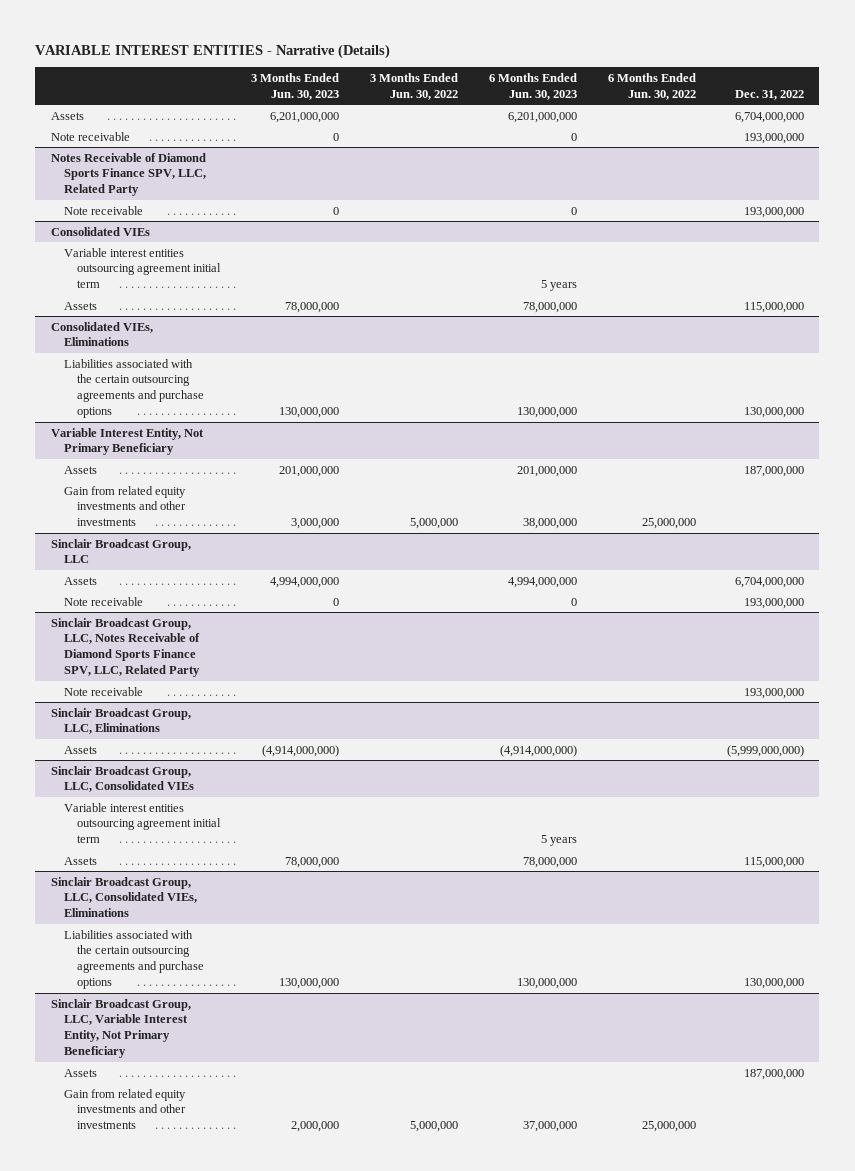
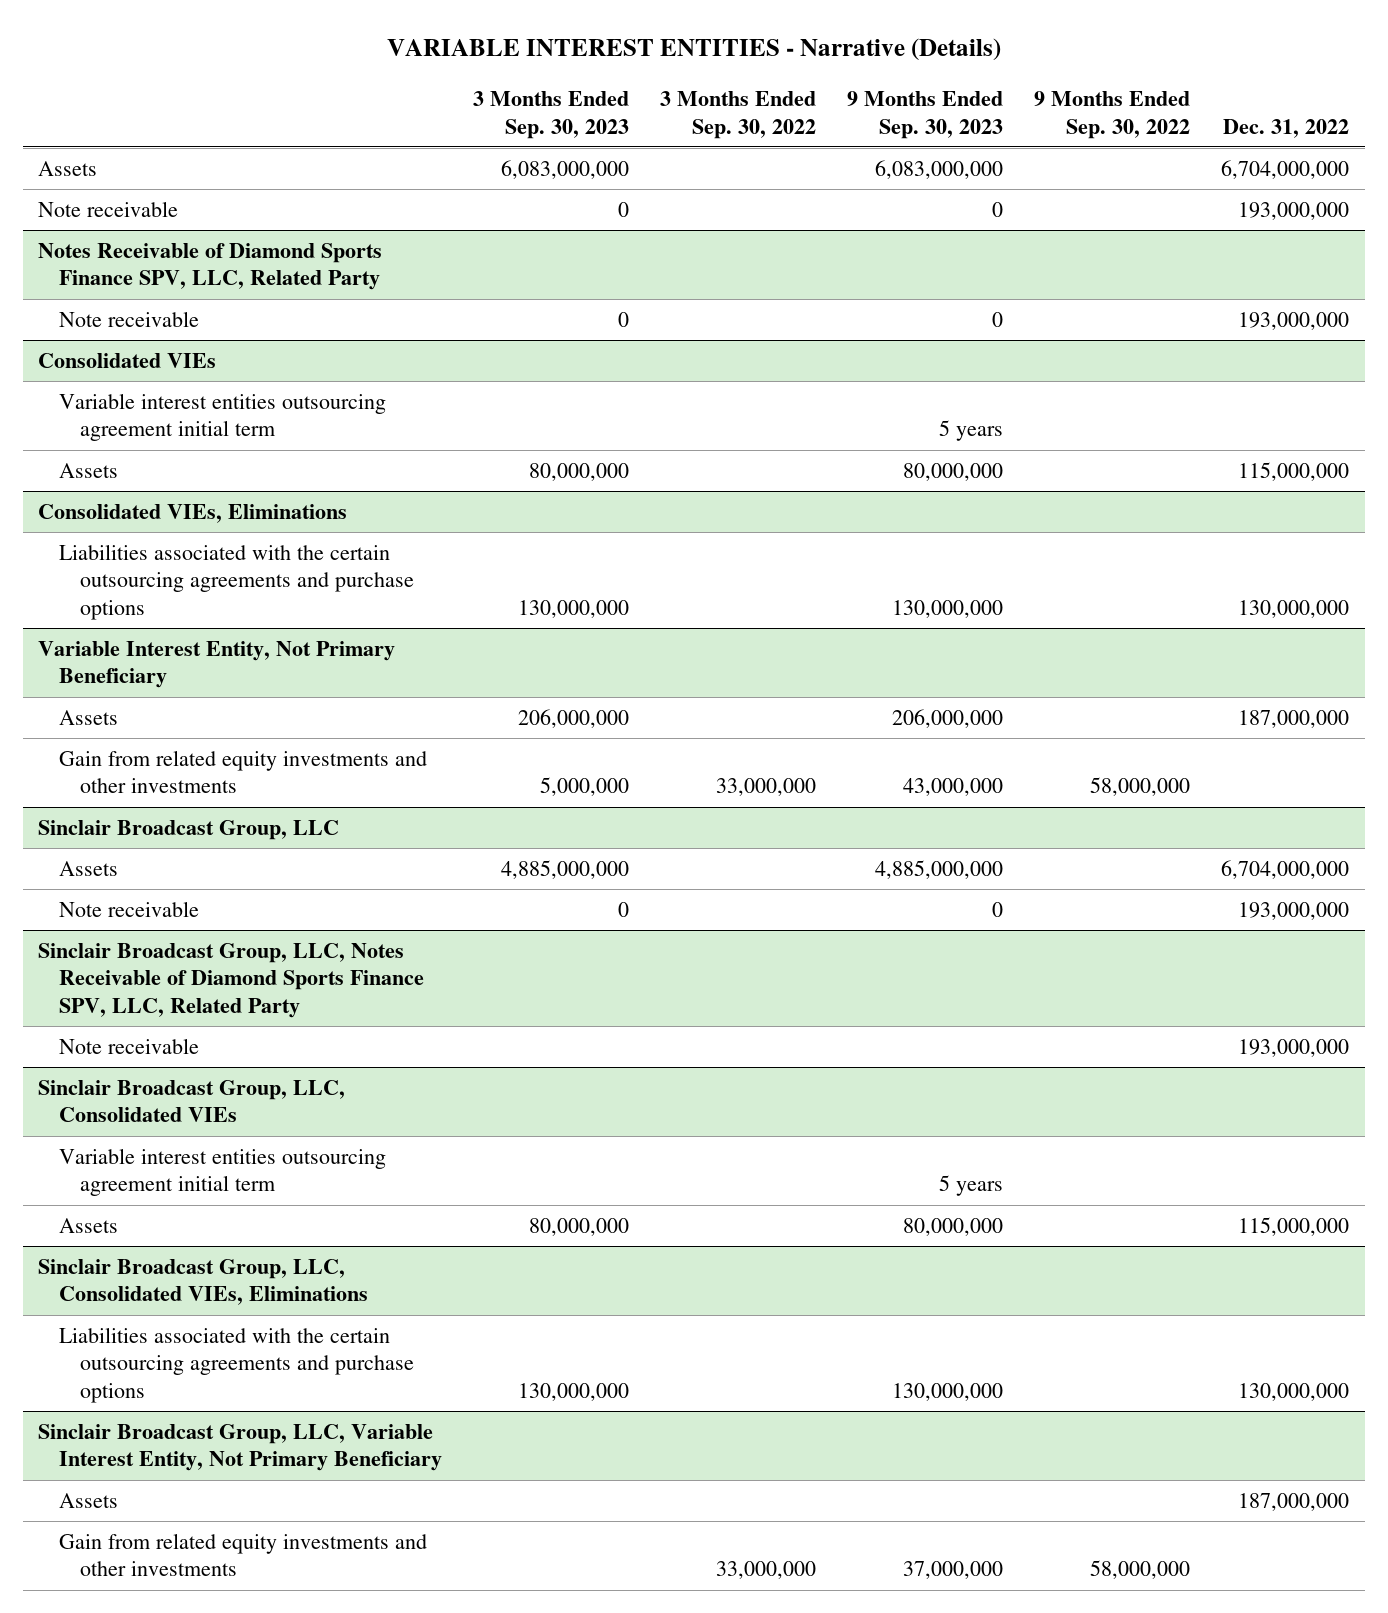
- | 3 Months Ended Jun. 30, 2023 | 3 Months Ended Jun. 30, 2022 | 6 Months Ended Jun. 30, 2023 | 6 Months Ended Jun. 30, 2022 | Dec. 31, 2022
+ | 3 Months Ended Sep. 30, 2023 | 3 Months Ended Sep. 30, 2022 | 9 Months Ended Sep. 30, 2023 | 9 Months Ended Sep. 30, 2022 | Dec. 31, 2022
- Sinclair Broadcast Group, LLC, Eliminations
- Assets | (4,914,000,000) | | (4,914,000,000) | | (5,999,000,000)

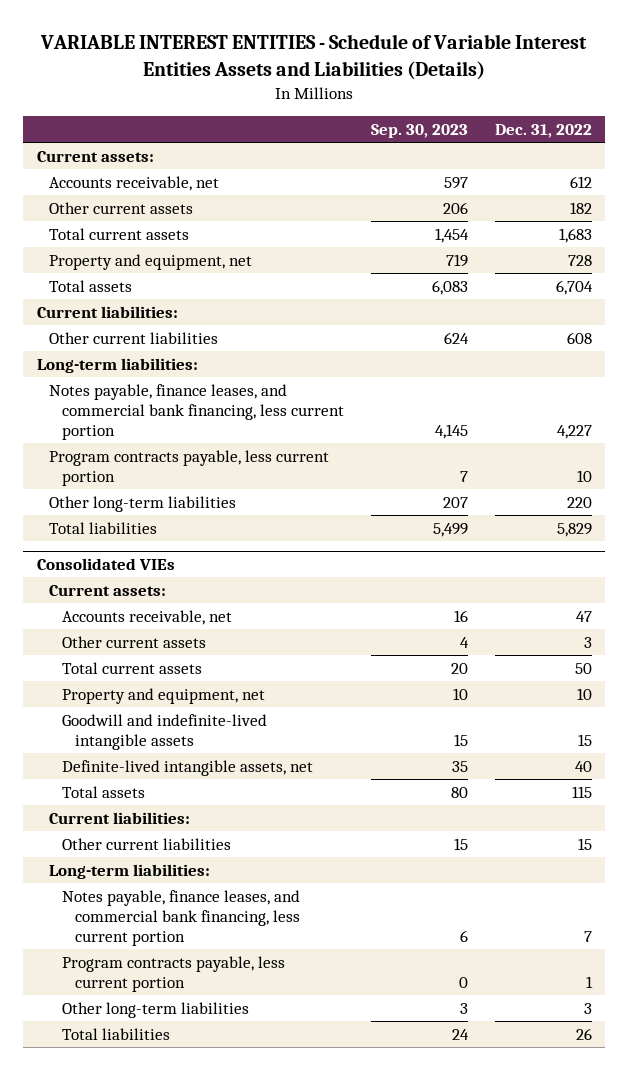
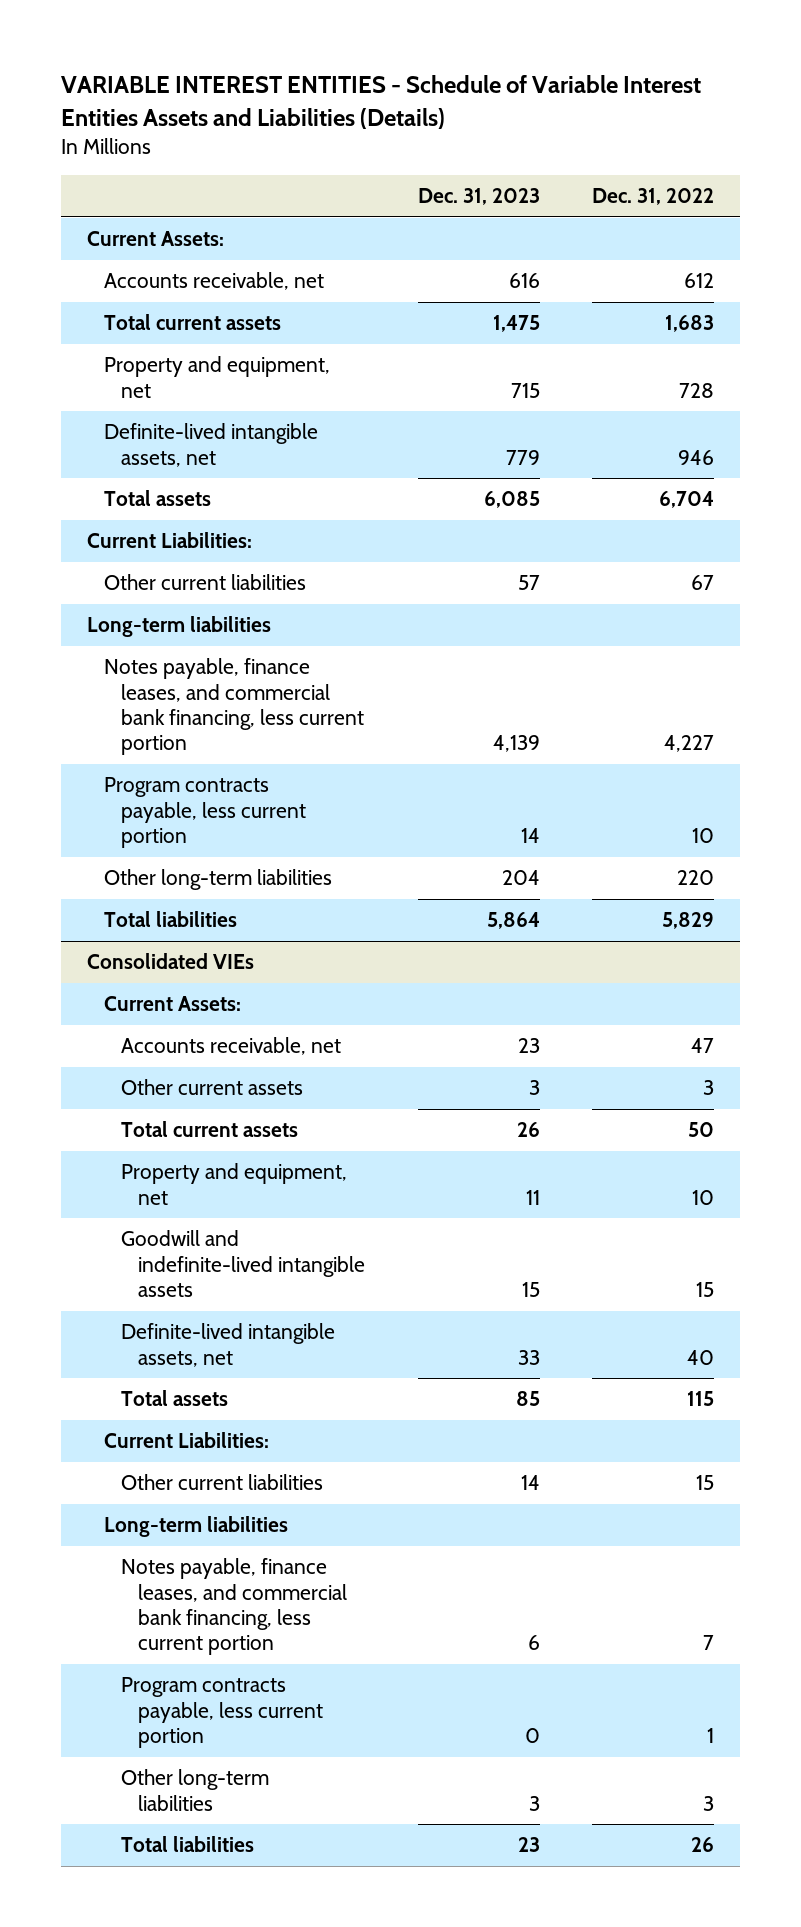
- | Sep. 30, 2023 | Dec. 31, 2022
+ | Dec. 31, 2023 | Dec. 31, 2022
- Current assets:
+ Current Assets:
- Other current assets | 206 | 182
+ Definite-lived intangible assets, net | 779 | 946
- Current liabilities:
- Other current liabilities | 624 | 608
- Long-term liabilities:
+ Current Liabilities:
+ Other current liabilities | 57 | 67
+ Long-term liabilities
@ Consolidated VIEs
- Current assets:
+ Current Assets:
- Current liabilities:
+ Current Liabilities:
- Long-term liabilities:
+ Long-term liabilities

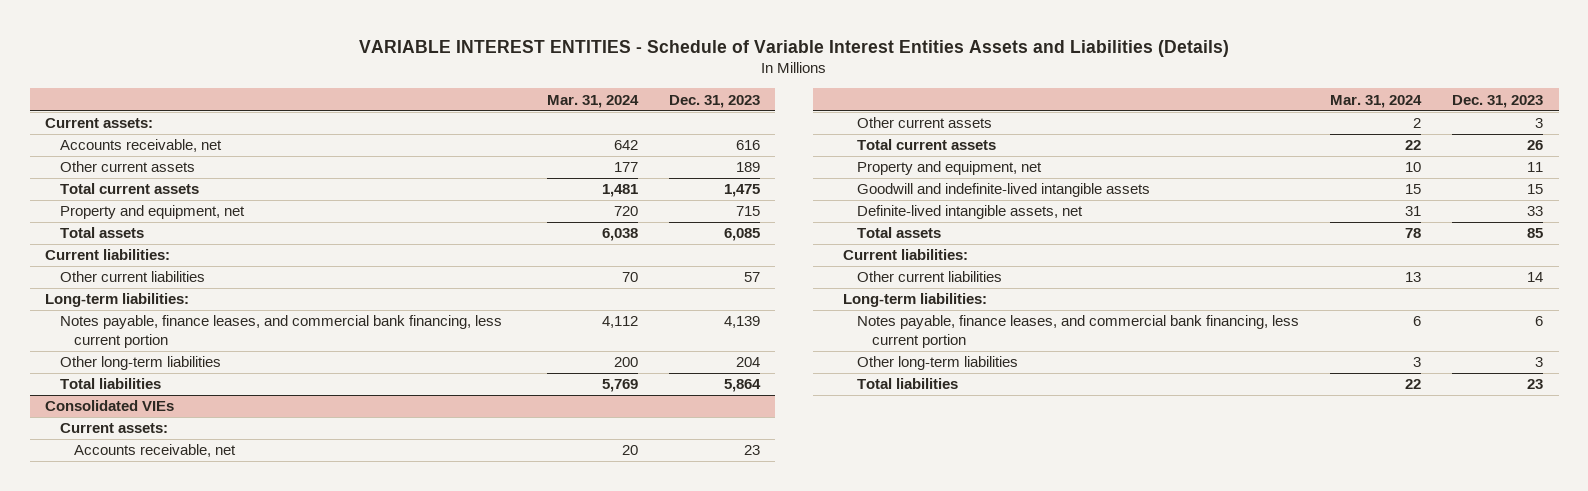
- | Dec. 31, 2023 | Dec. 31, 2022
+ | Mar. 31, 2024 | Dec. 31, 2023
- Current Assets:
+ Current assets:
+ Other current assets | 177 | 189
- Definite-lived intangible assets, net | 779 | 946
- Current Liabilities:
+ Current liabilities:
- Long-term liabilities
+ Long-term liabilities:
- Program contracts payable, less current portion | 14 | 10
@ Consolidated VIEs
- Current Assets:
+ Current assets:
- Current Liabilities:
+ Current liabilities:
- Long-term liabilities
+ Long-term liabilities:
- Program contracts payable, less current portion | 0 | 1

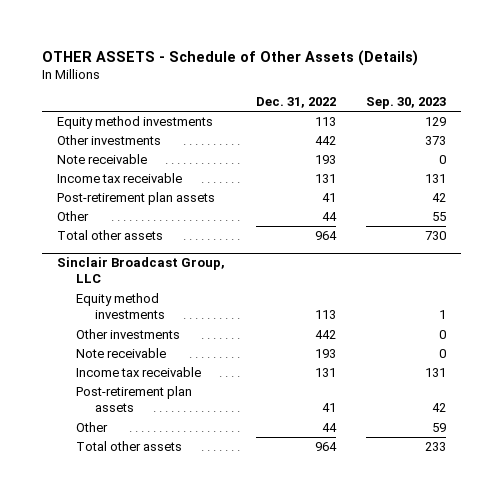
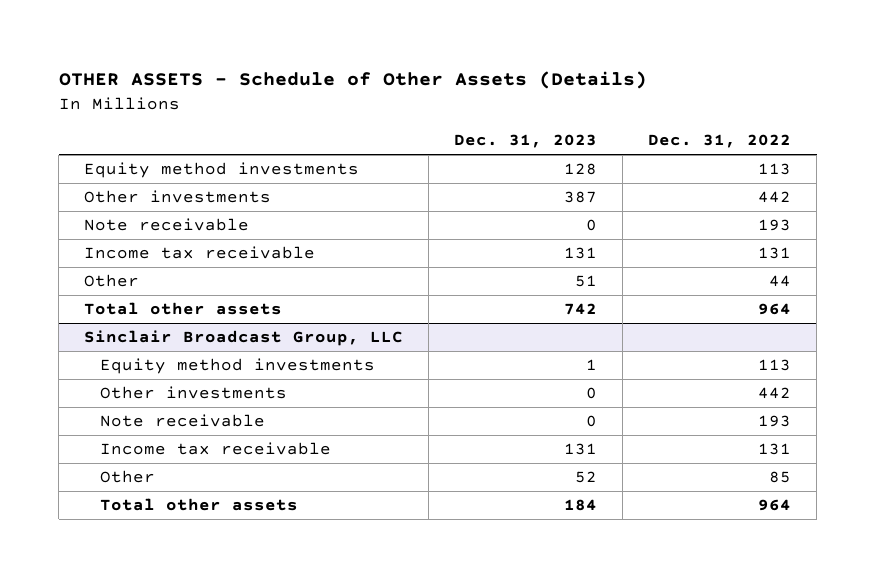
- | Dec. 31, 2022 | Sep. 30, 2023
+ | Dec. 31, 2023 | Dec. 31, 2022
- Post-retirement plan assets | 41 | 42
@ Sinclair Broadcast Group, LLC
- Post-retirement plan assets | 41 | 42
- Other | 44 | 59
+ Other | 52 | 85

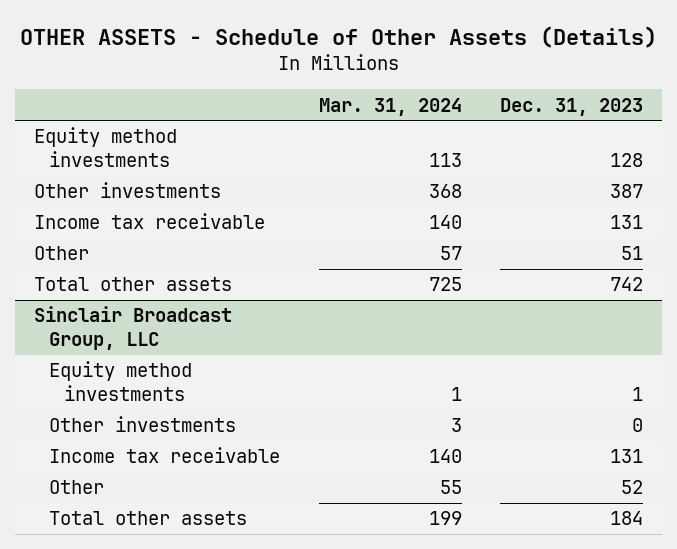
- | Dec. 31, 2023 | Dec. 31, 2022
+ | Mar. 31, 2024 | Dec. 31, 2023
- Note receivable | 0 | 193
@ Sinclair Broadcast Group, LLC
- Note receivable | 0 | 193

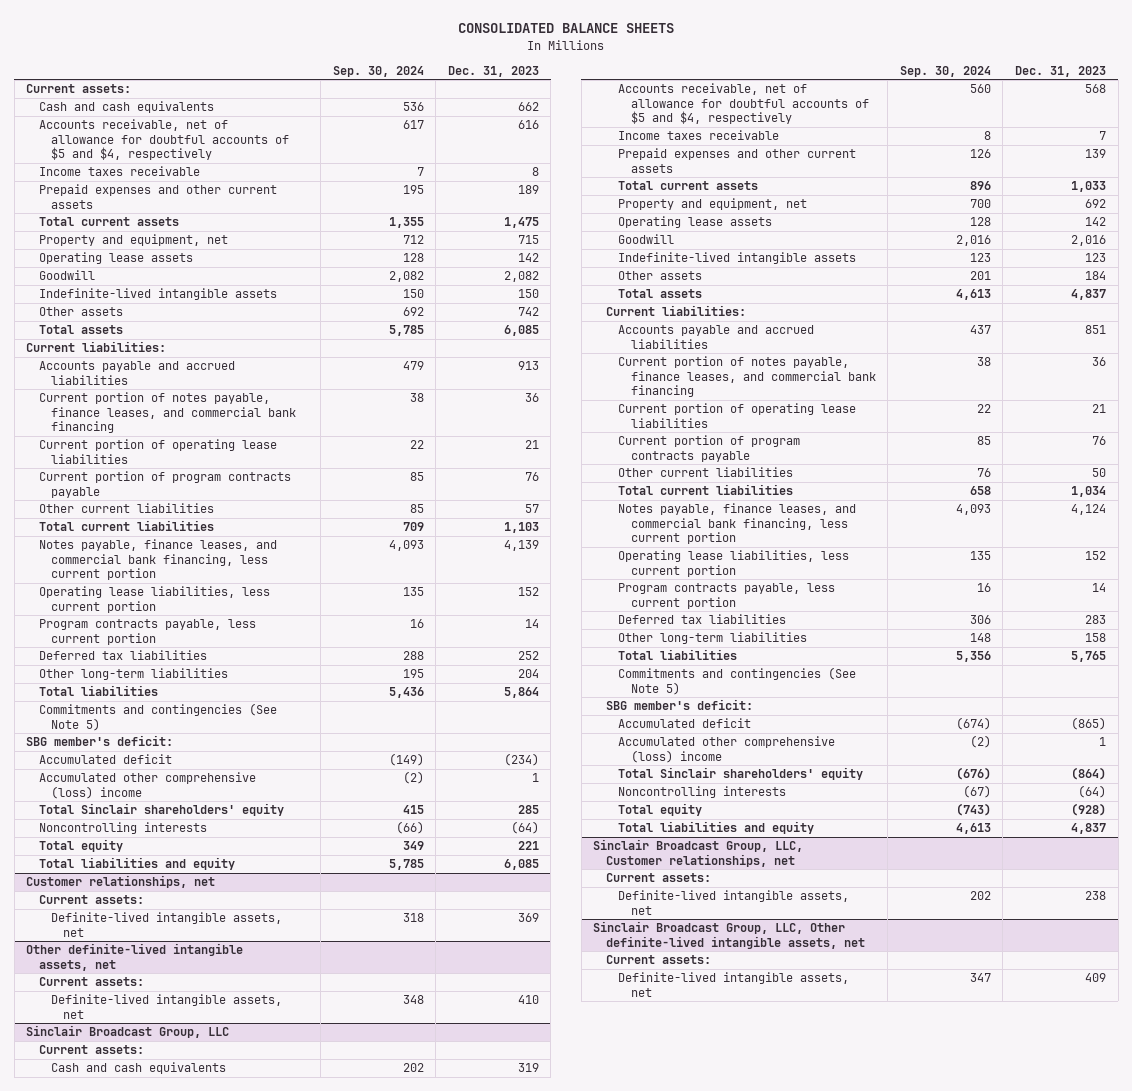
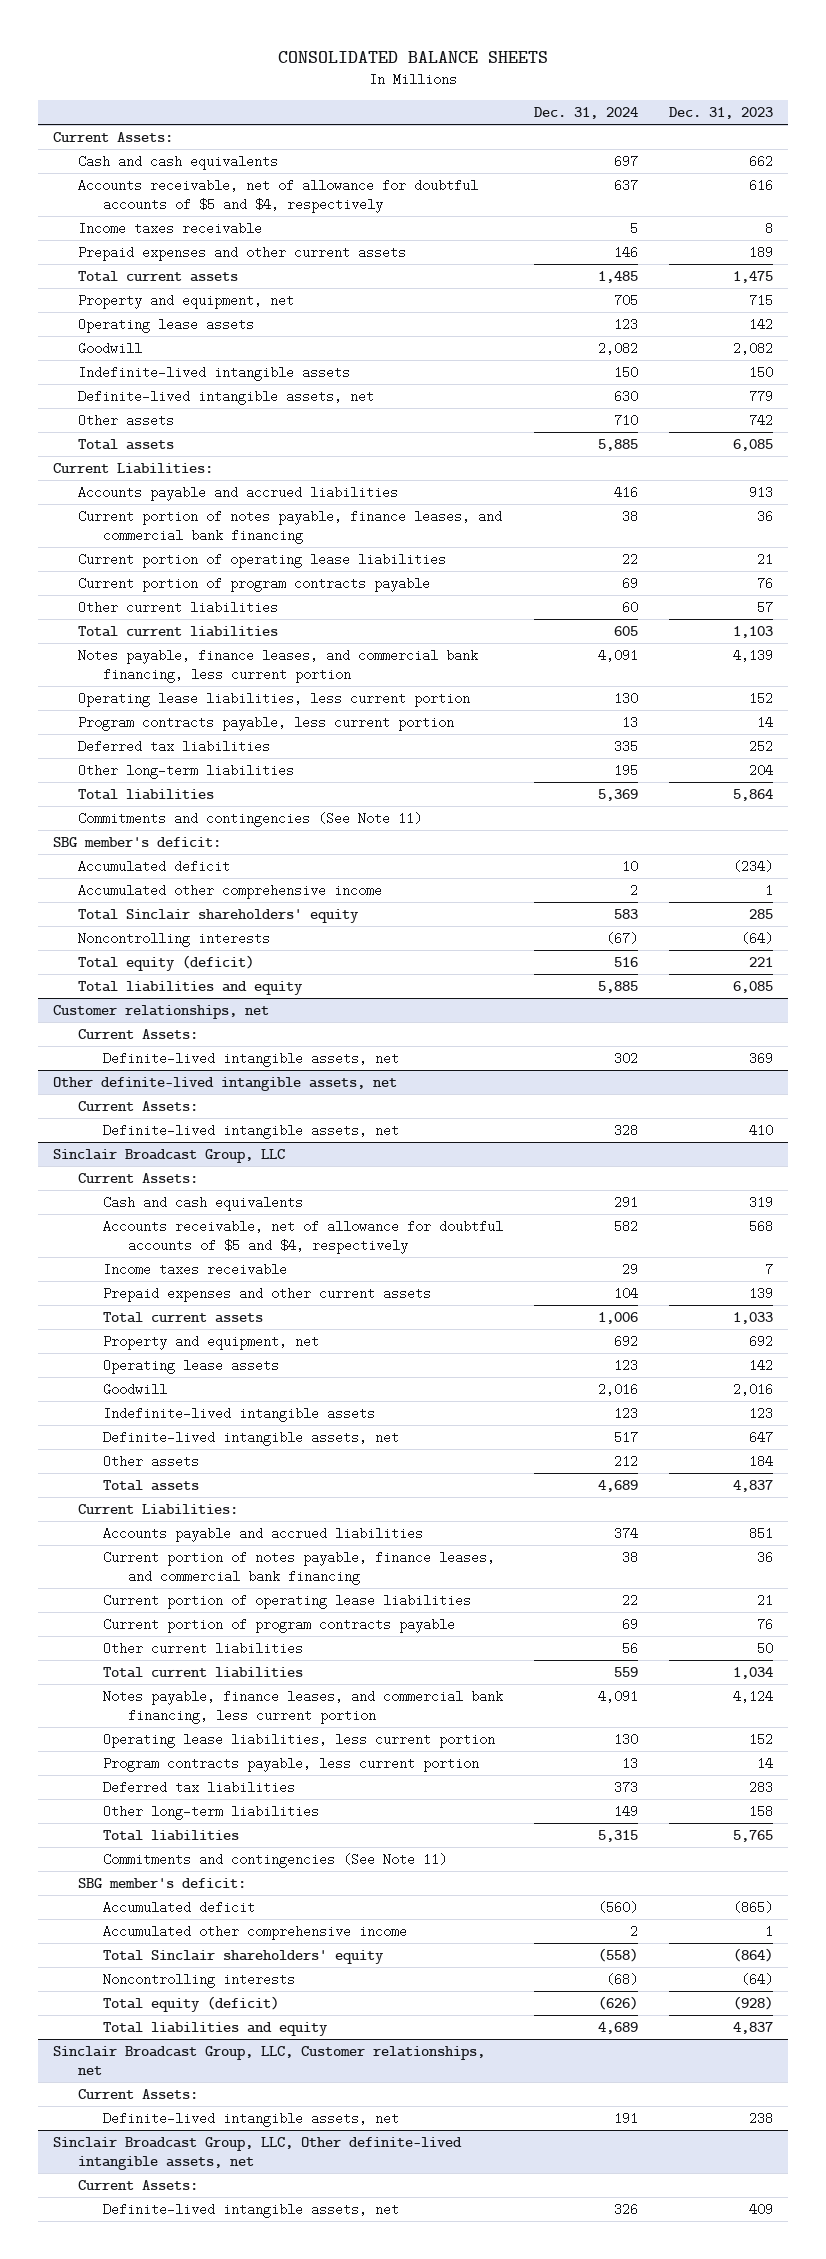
- | Sep. 30, 2024 | Dec. 31, 2023
+ | Dec. 31, 2024 | Dec. 31, 2023
- Current assets:
+ Current Assets:
+ Definite-lived intangible assets, net | 630 | 779
- Current liabilities:
+ Current Liabilities:
- Commitments and contingencies (See Note 5)
+ Commitments and contingencies (See Note 11)
- Accumulated other comprehensive (loss) income | (2) | 1
+ Accumulated other comprehensive income | 2 | 1
- Total equity | 349 | 221
+ Total equity (deficit) | 516 | 221
@ Customer relationships, net
- Current assets:
+ Current Assets:
@ Other definite-lived intangible assets, net
- Current assets:
+ Current Assets:
@ Sinclair Broadcast Group, LLC
- Current assets:
+ Current Assets:
+ Definite-lived intangible assets, net | 517 | 647
- Current liabilities:
+ Current Liabilities:
- Commitments and contingencies (See Note 5)
+ Commitments and contingencies (See Note 11)
- Accumulated other comprehensive (loss) income | (2) | 1
+ Accumulated other comprehensive income | 2 | 1
- Total equity | (743) | (928)
+ Total equity (deficit) | (626) | (928)
@ Sinclair Broadcast Group, LLC, Customer relationships, net
- Current assets:
+ Current Assets:
@ Sinclair Broadcast Group, LLC, Other definite-lived intangible assets, net
- Current assets:
+ Current Assets:

